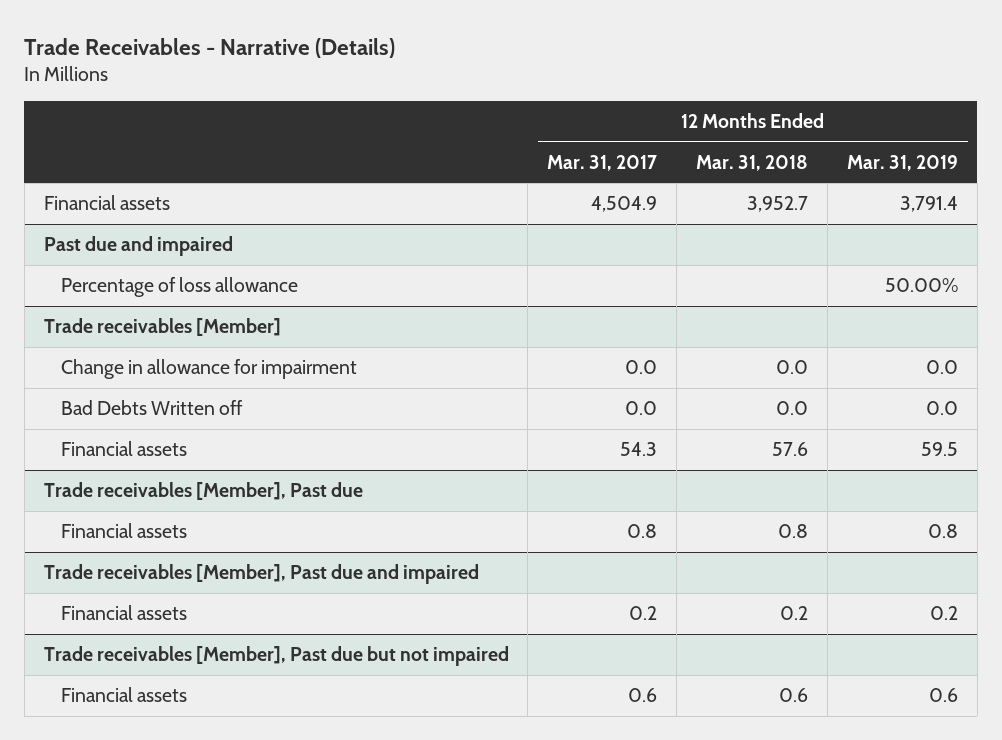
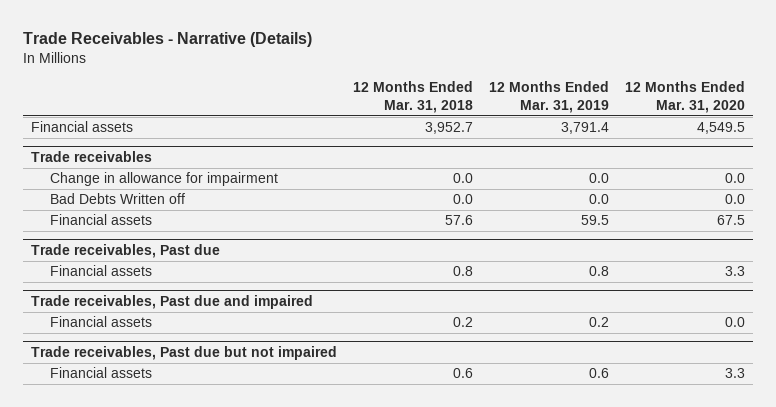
- | 12 Months Ended Mar. 31, 2017 | 12 Months Ended Mar. 31, 2018 | 12 Months Ended Mar. 31, 2019
+ | 12 Months Ended Mar. 31, 2018 | 12 Months Ended Mar. 31, 2019 | 12 Months Ended Mar. 31, 2020
- Past due and impaired
- Percentage of loss allowance | | | 50.00%
- Trade receivables [Member]
+ Trade receivables
- Trade receivables [Member], Past due
+ Trade receivables, Past due
- Trade receivables [Member], Past due and impaired
+ Trade receivables, Past due and impaired
- Trade receivables [Member], Past due but not impaired
+ Trade receivables, Past due but not impaired

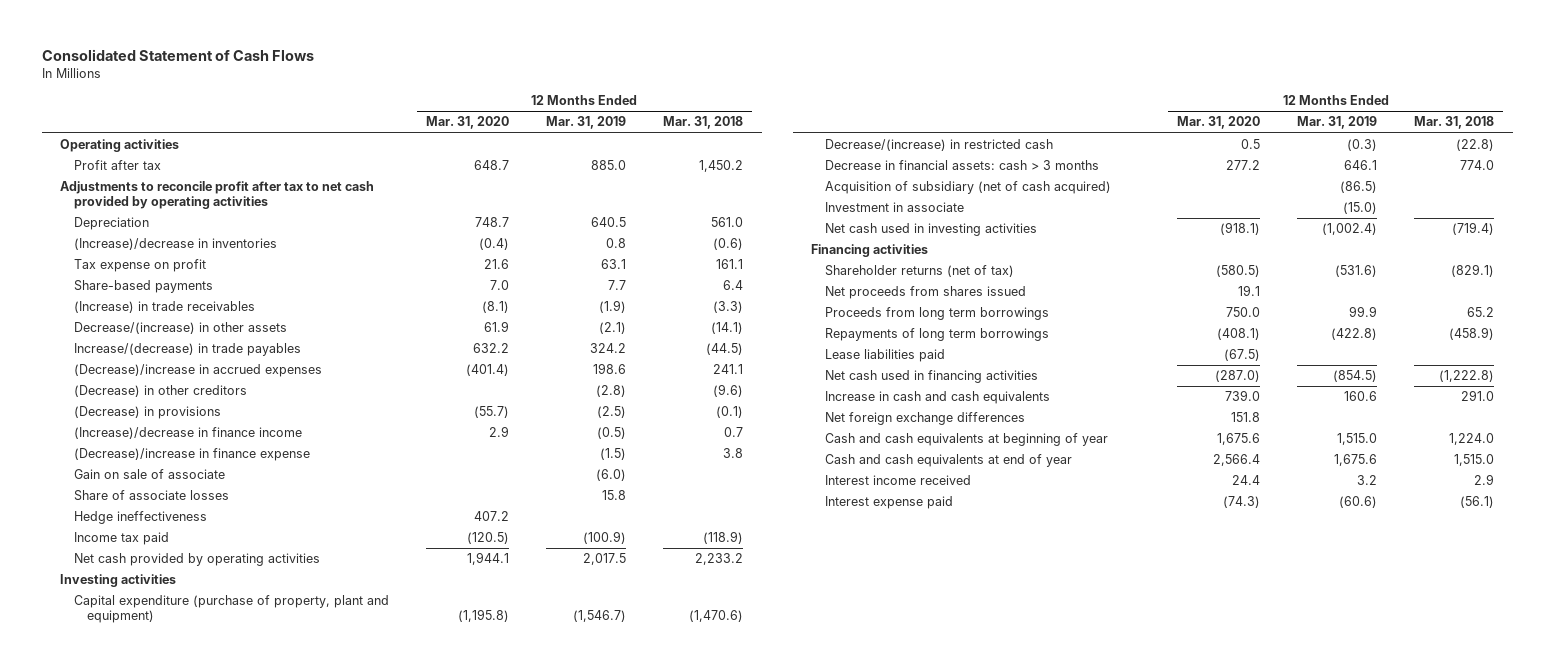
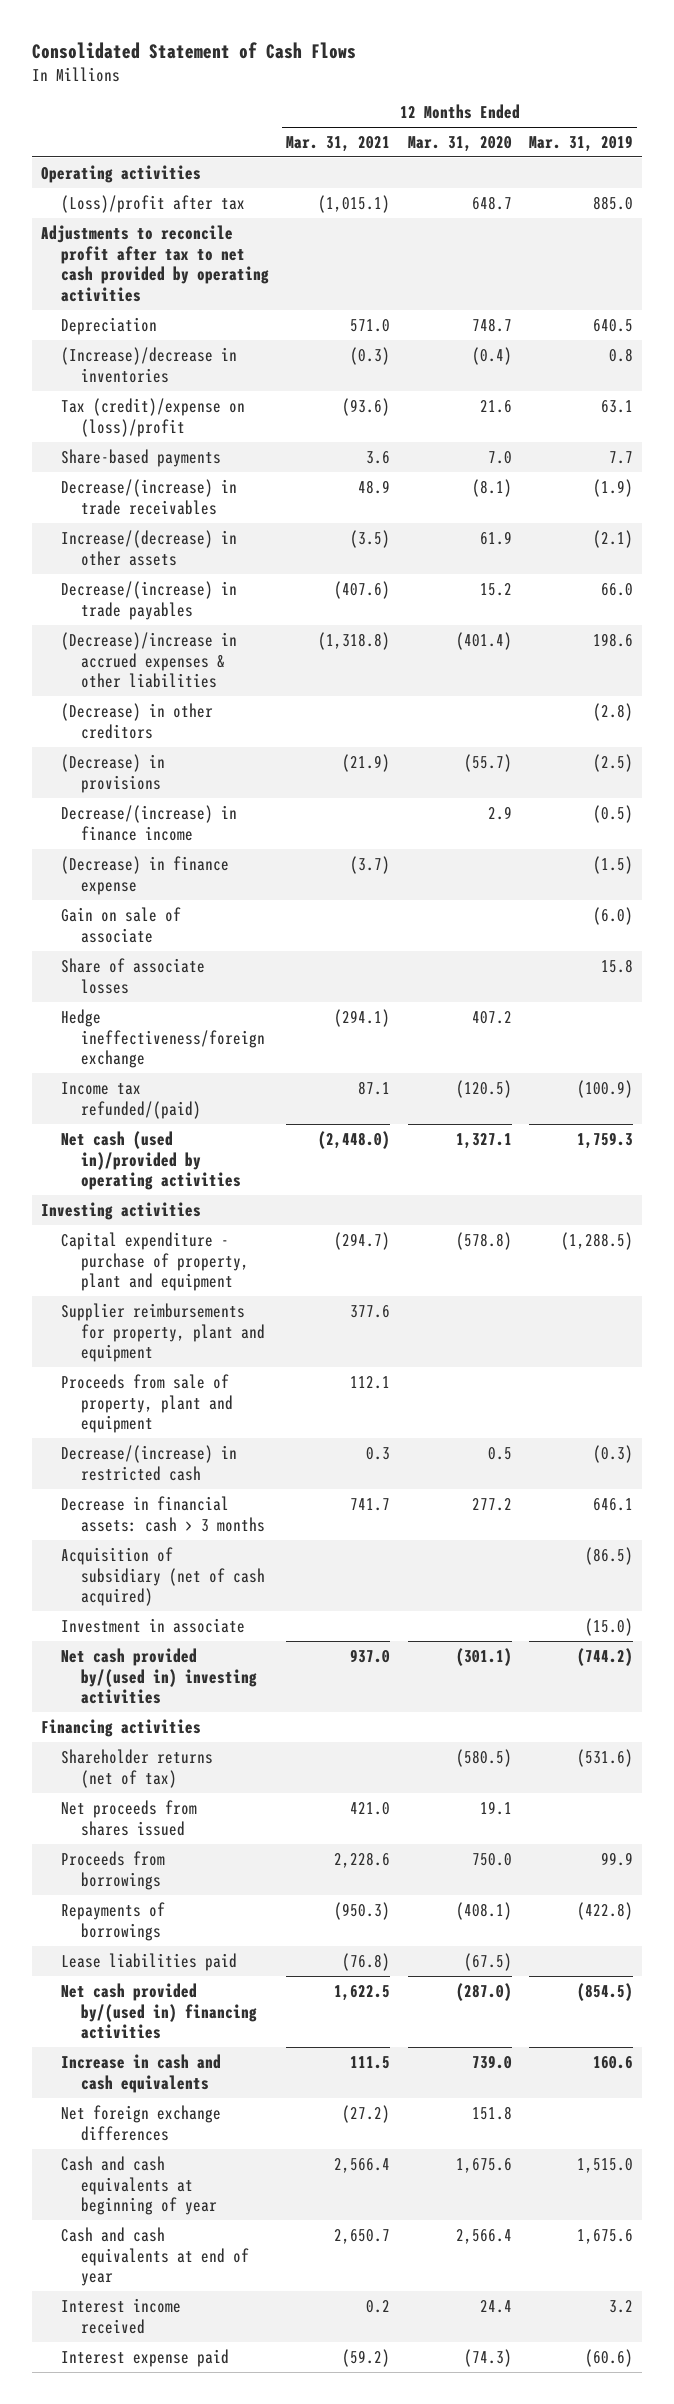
- | 12 Months Ended Mar. 31, 2020 | 12 Months Ended Mar. 31, 2019 | 12 Months Ended Mar. 31, 2018
+ | 12 Months Ended Mar. 31, 2021 | 12 Months Ended Mar. 31, 2020 | 12 Months Ended Mar. 31, 2019
- Profit after tax | 648.7 | 885.0 | 1,450.2
+ (Loss)/profit after tax | (1,015.1) | 648.7 | 885.0
- Tax expense on profit | 21.6 | 63.1 | 161.1
+ Tax (credit)/expense on (loss)/profit | (93.6) | 21.6 | 63.1
- (Increase) in trade receivables | (8.1) | (1.9) | (3.3)
- Decrease/(increase) in other assets | 61.9 | (2.1) | (14.1)
- Increase/(decrease) in trade payables | 632.2 | 324.2 | (44.5)
- (Decrease)/increase in accrued expenses | (401.4) | 198.6 | 241.1
+ Decrease/(increase) in trade receivables | 48.9 | (8.1) | (1.9)
+ Increase/(decrease) in other assets | (3.5) | 61.9 | (2.1)
+ Decrease/(increase) in trade payables | (407.6) | 15.2 | 66.0
+ (Decrease)/increase in accrued expenses & other liabilities | (1,318.8) | (401.4) | 198.6
- (Increase)/decrease in finance income | 2.9 | (0.5) | 0.7
- (Decrease)/increase in finance expense | | (1.5) | 3.8
+ Decrease/(increase) in finance income | | 2.9 | (0.5)
+ (Decrease) in finance expense | (3.7) | | (1.5)
- Hedge ineffectiveness | 407.2 | |
- Income tax paid | (120.5) | (100.9) | (118.9)
- Net cash provided by operating activities | 1,944.1 | 2,017.5 | 2,233.2
+ Hedge ineffectiveness/foreign exchange | (294.1) | 407.2 |
+ Income tax refunded/(paid) | 87.1 | (120.5) | (100.9)
+ Net cash (used in)/provided by operating activities | (2,448.0) | 1,327.1 | 1,759.3
- Capital expenditure (purchase of property, plant and equipment) | (1,195.8) | (1,546.7) | (1,470.6)
+ Capital expenditure - purchase of property, plant and equipment | (294.7) | (578.8) | (1,288.5)
+ Supplier reimbursements for property, plant and equipment | 377.6 | |
+ Proceeds from sale of property, plant and equipment | 112.1 | |
- Net cash used in investing activities | (918.1) | (1,002.4) | (719.4)
+ Net cash provided by/(used in) investing activities | 937.0 | (301.1) | (744.2)
- Proceeds from long term borrowings | 750.0 | 99.9 | 65.2
- Repayments of long term borrowings | (408.1) | (422.8) | (458.9)
+ Proceeds from borrowings | 2,228.6 | 750.0 | 99.9
+ Repayments of borrowings | (950.3) | (408.1) | (422.8)
- Net cash used in financing activities | (287.0) | (854.5) | (1,222.8)
+ Net cash provided by/(used in) financing activities | 1,622.5 | (287.0) | (854.5)

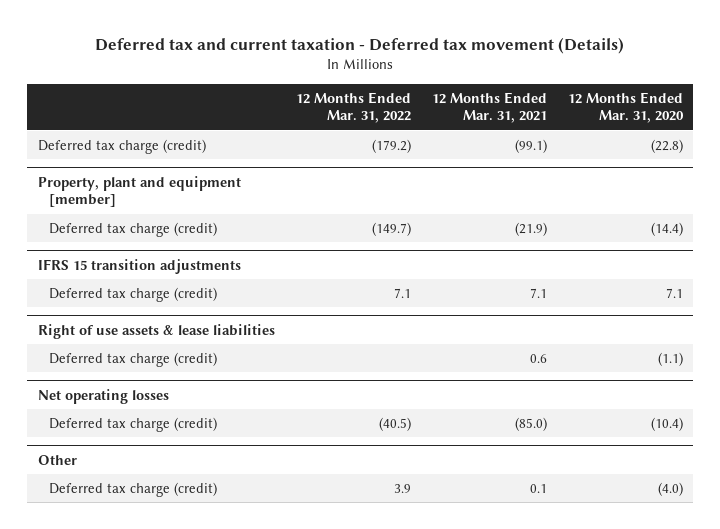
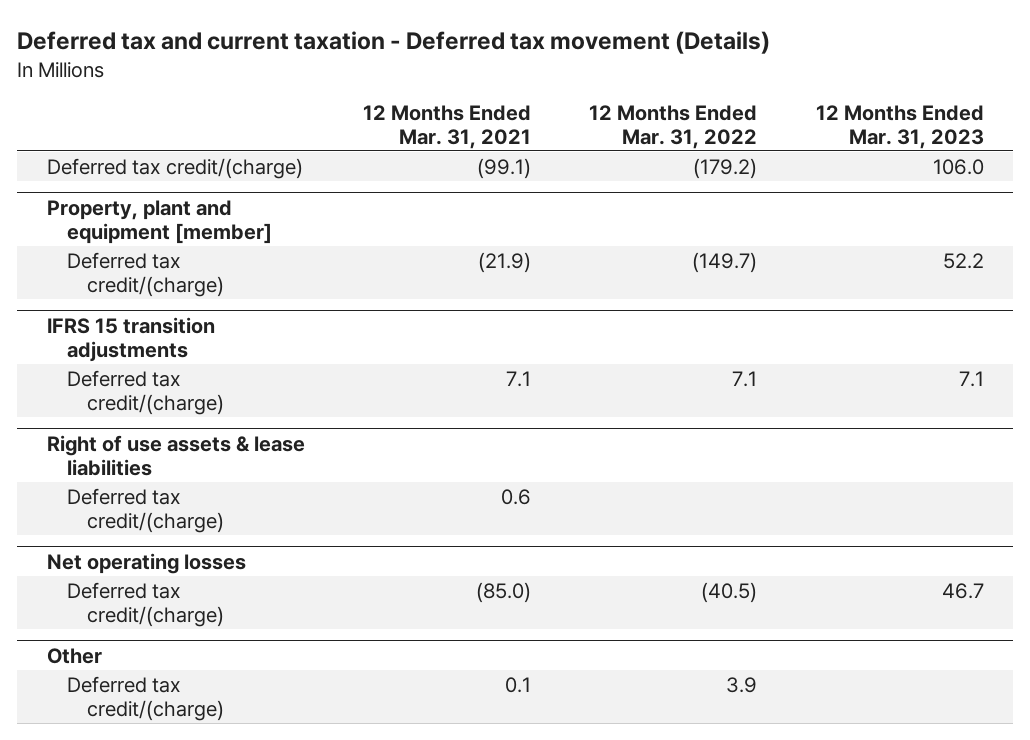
- | 12 Months Ended Mar. 31, 2022 | 12 Months Ended Mar. 31, 2021 | 12 Months Ended Mar. 31, 2020
+ | 12 Months Ended Mar. 31, 2021 | 12 Months Ended Mar. 31, 2022 | 12 Months Ended Mar. 31, 2023
- Deferred tax charge (credit) | (179.2) | (99.1) | (22.8)
+ Deferred tax credit/(charge) | (99.1) | (179.2) | 106.0
@ Property, plant and equipment [member]
- Deferred tax charge (credit) | (149.7) | (21.9) | (14.4)
+ Deferred tax credit/(charge) | (21.9) | (149.7) | 52.2
@ IFRS 15 transition adjustments
- Deferred tax charge (credit) | 7.1 | 7.1 | 7.1
+ Deferred tax credit/(charge) | 7.1 | 7.1 | 7.1
@ Right of use assets & lease liabilities
- Deferred tax charge (credit) | | 0.6 | (1.1)
+ Deferred tax credit/(charge) | 0.6 | |
@ Net operating losses
- Deferred tax charge (credit) | (40.5) | (85.0) | (10.4)
+ Deferred tax credit/(charge) | (85.0) | (40.5) | 46.7
@ Other
- Deferred tax charge (credit) | 3.9 | 0.1 | (4.0)
+ Deferred tax credit/(charge) | 0.1 | 3.9 |

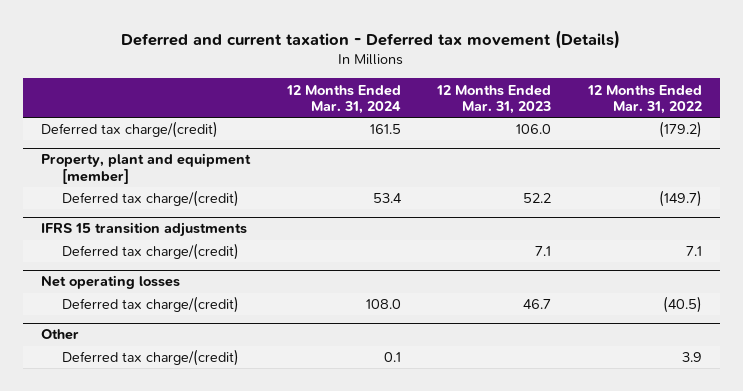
- Deferred tax and current taxation - Deferred tax movement (Details)
+ Deferred and current taxation - Deferred tax movement (Details)
- | 12 Months Ended Mar. 31, 2021 | 12 Months Ended Mar. 31, 2022 | 12 Months Ended Mar. 31, 2023
+ | 12 Months Ended Mar. 31, 2024 | 12 Months Ended Mar. 31, 2023 | 12 Months Ended Mar. 31, 2022
- Deferred tax credit/(charge) | (99.1) | (179.2) | 106.0
+ Deferred tax charge/(credit) | 161.5 | 106.0 | (179.2)
@ Property, plant and equipment [member]
- Deferred tax credit/(charge) | (21.9) | (149.7) | 52.2
+ Deferred tax charge/(credit) | 53.4 | 52.2 | (149.7)
@ IFRS 15 transition adjustments
- Deferred tax credit/(charge) | 7.1 | 7.1 | 7.1
- Right of use assets & lease liabilities
- Deferred tax credit/(charge) | 0.6 | |
@ IFRS 15 transition adjustments
+ Deferred tax charge/(credit) | | 7.1 | 7.1
@ Net operating losses
- Deferred tax credit/(charge) | (85.0) | (40.5) | 46.7
+ Deferred tax charge/(credit) | 108.0 | 46.7 | (40.5)
@ Other
- Deferred tax credit/(charge) | 0.1 | 3.9 |
+ Deferred tax charge/(credit) | 0.1 | | 3.9

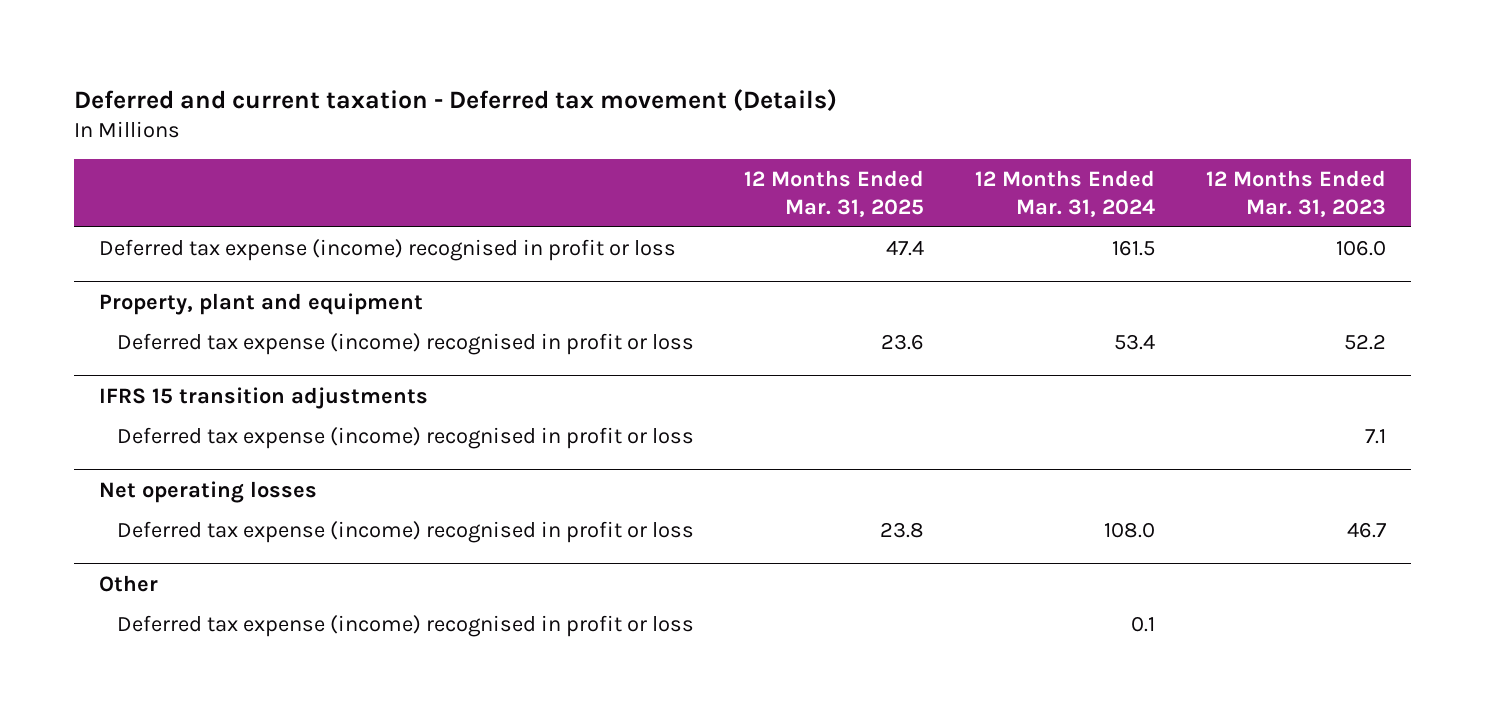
- | 12 Months Ended Mar. 31, 2024 | 12 Months Ended Mar. 31, 2023 | 12 Months Ended Mar. 31, 2022
+ | 12 Months Ended Mar. 31, 2025 | 12 Months Ended Mar. 31, 2024 | 12 Months Ended Mar. 31, 2023
- Deferred tax charge/(credit) | 161.5 | 106.0 | (179.2)
- Property, plant and equipment [member]
- Deferred tax charge/(credit) | 53.4 | 52.2 | (149.7)
+ Deferred tax expense (income) recognised in profit or loss | 47.4 | 161.5 | 106.0
+ Property, plant and equipment
+ Deferred tax expense (income) recognised in profit or loss | 23.6 | 53.4 | 52.2
@ IFRS 15 transition adjustments
- Deferred tax charge/(credit) | | 7.1 | 7.1
+ Deferred tax expense (income) recognised in profit or loss | | | 7.1
@ Net operating losses
- Deferred tax charge/(credit) | 108.0 | 46.7 | (40.5)
+ Deferred tax expense (income) recognised in profit or loss | 23.8 | 108.0 | 46.7
@ Other
- Deferred tax charge/(credit) | 0.1 | | 3.9
+ Deferred tax expense (income) recognised in profit or loss | | 0.1 |

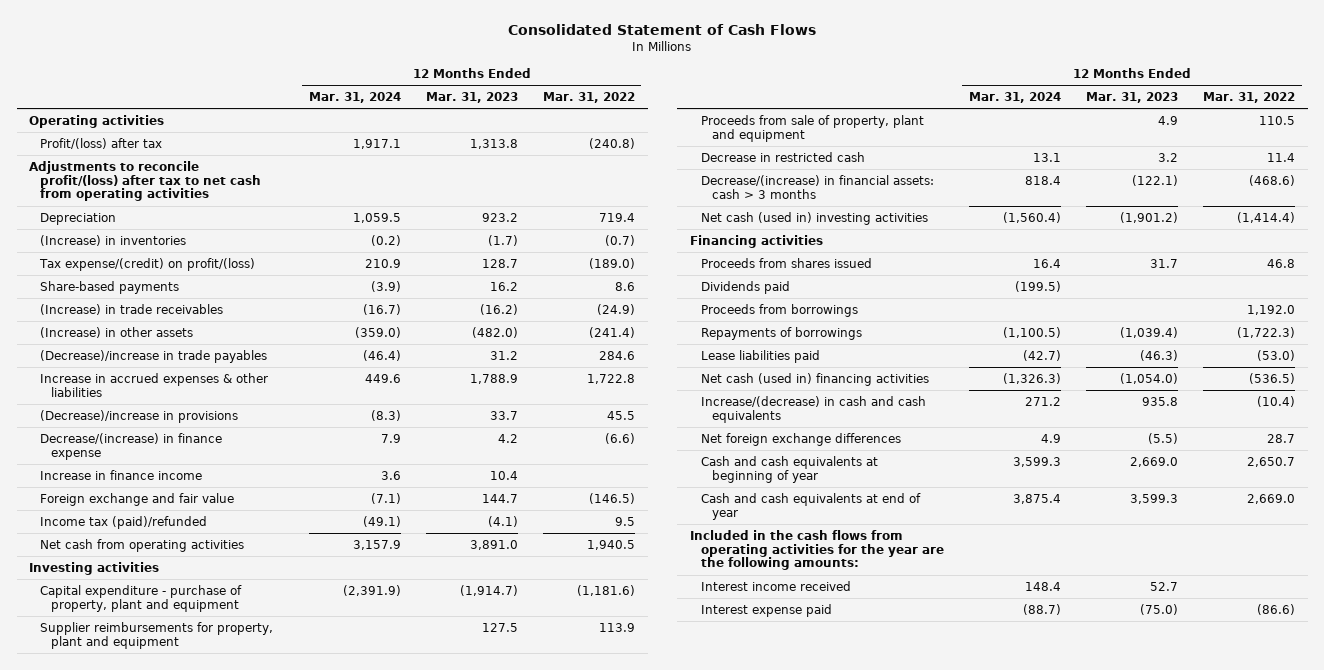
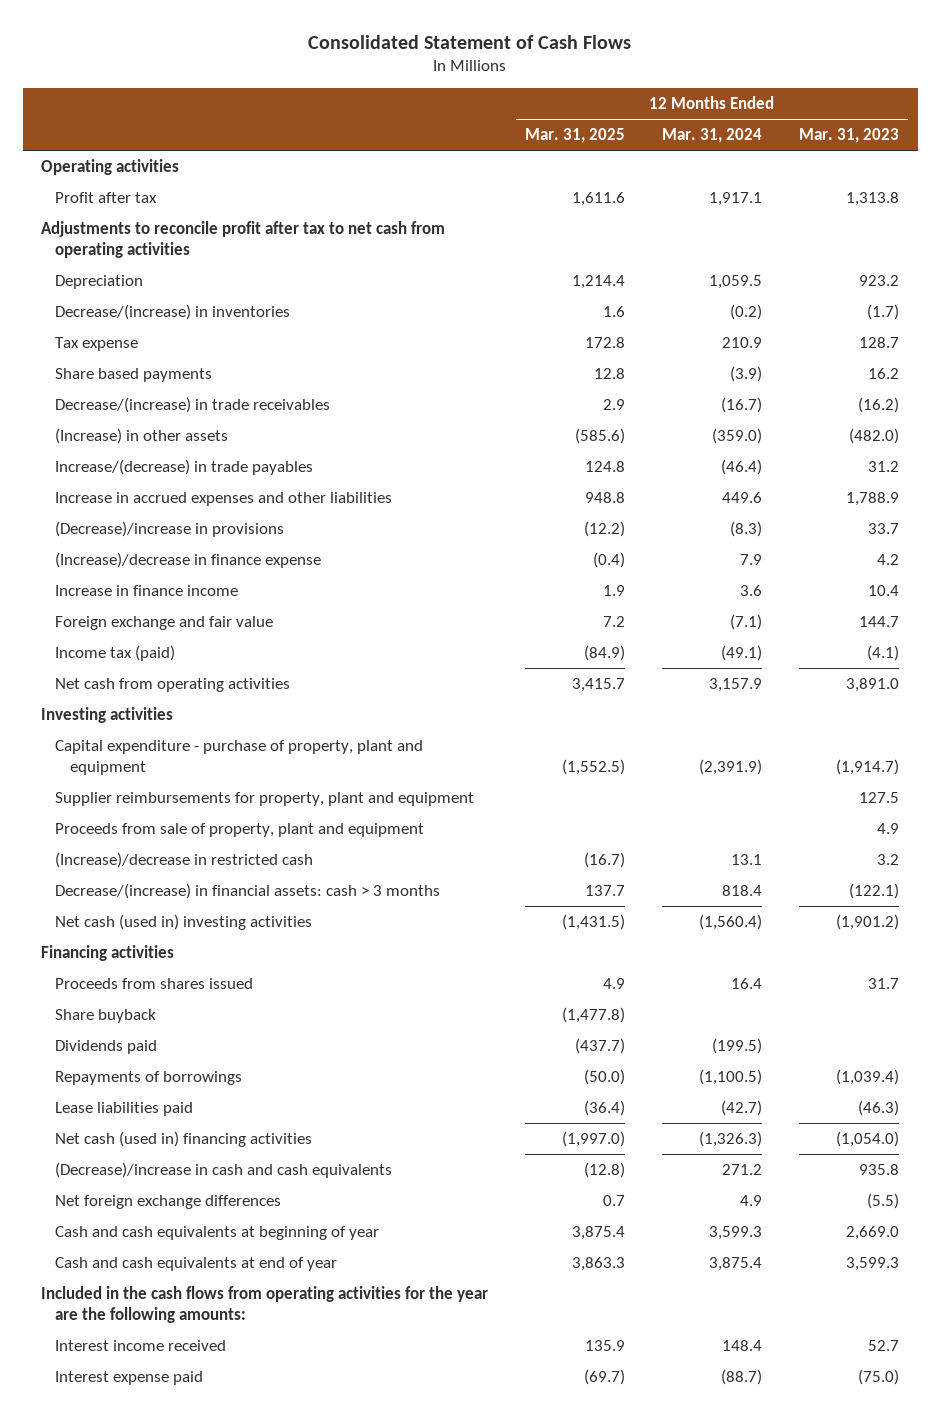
- | 12 Months Ended Mar. 31, 2024 | 12 Months Ended Mar. 31, 2023 | 12 Months Ended Mar. 31, 2022
+ | 12 Months Ended Mar. 31, 2025 | 12 Months Ended Mar. 31, 2024 | 12 Months Ended Mar. 31, 2023
- Profit/(loss) after tax | 1,917.1 | 1,313.8 | (240.8)
- Adjustments to reconcile profit/(loss) after tax to net cash from operating activities
+ Profit after tax | 1,611.6 | 1,917.1 | 1,313.8
+ Adjustments to reconcile profit after tax to net cash from operating activities
- (Increase) in inventories | (0.2) | (1.7) | (0.7)
- Tax expense/(credit) on profit/(loss) | 210.9 | 128.7 | (189.0)
- Share-based payments | (3.9) | 16.2 | 8.6
- (Increase) in trade receivables | (16.7) | (16.2) | (24.9)
+ Decrease/(increase) in inventories | 1.6 | (0.2) | (1.7)
+ Tax expense | 172.8 | 210.9 | 128.7
+ Share based payments | 12.8 | (3.9) | 16.2
+ Decrease/(increase) in trade receivables | 2.9 | (16.7) | (16.2)
- (Decrease)/increase in trade payables | (46.4) | 31.2 | 284.6
- Increase in accrued expenses & other liabilities | 449.6 | 1,788.9 | 1,722.8
+ Increase/(decrease) in trade payables | 124.8 | (46.4) | 31.2
+ Increase in accrued expenses and other liabilities | 948.8 | 449.6 | 1,788.9
- Decrease/(increase) in finance expense | 7.9 | 4.2 | (6.6)
+ (Increase)/decrease in finance expense | (0.4) | 7.9 | 4.2
- Income tax (paid)/refunded | (49.1) | (4.1) | 9.5
+ Income tax (paid) | (84.9) | (49.1) | (4.1)
- Decrease in restricted cash | 13.1 | 3.2 | 11.4
+ (Increase)/decrease in restricted cash | (16.7) | 13.1 | 3.2
+ Share buyback | (1,477.8) | |
- Proceeds from borrowings | | | 1,192.0
- Increase/(decrease) in cash and cash equivalents | 271.2 | 935.8 | (10.4)
+ (Decrease)/increase in cash and cash equivalents | (12.8) | 271.2 | 935.8

